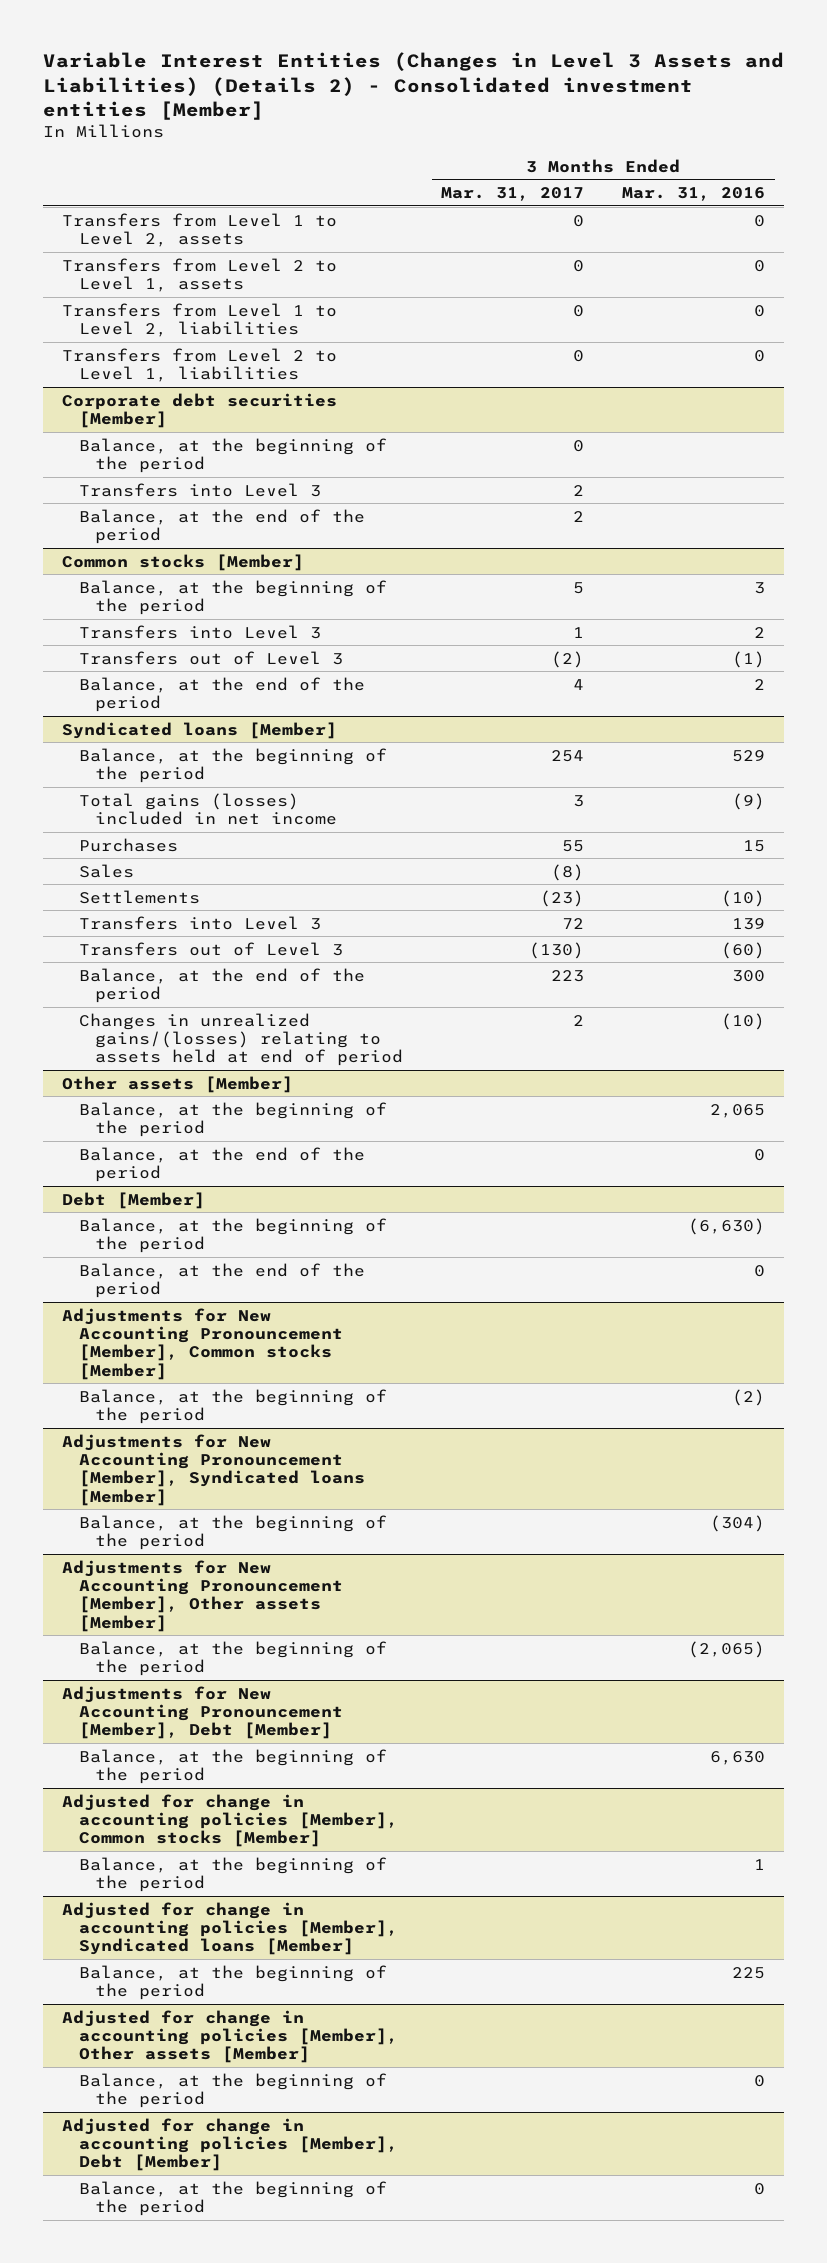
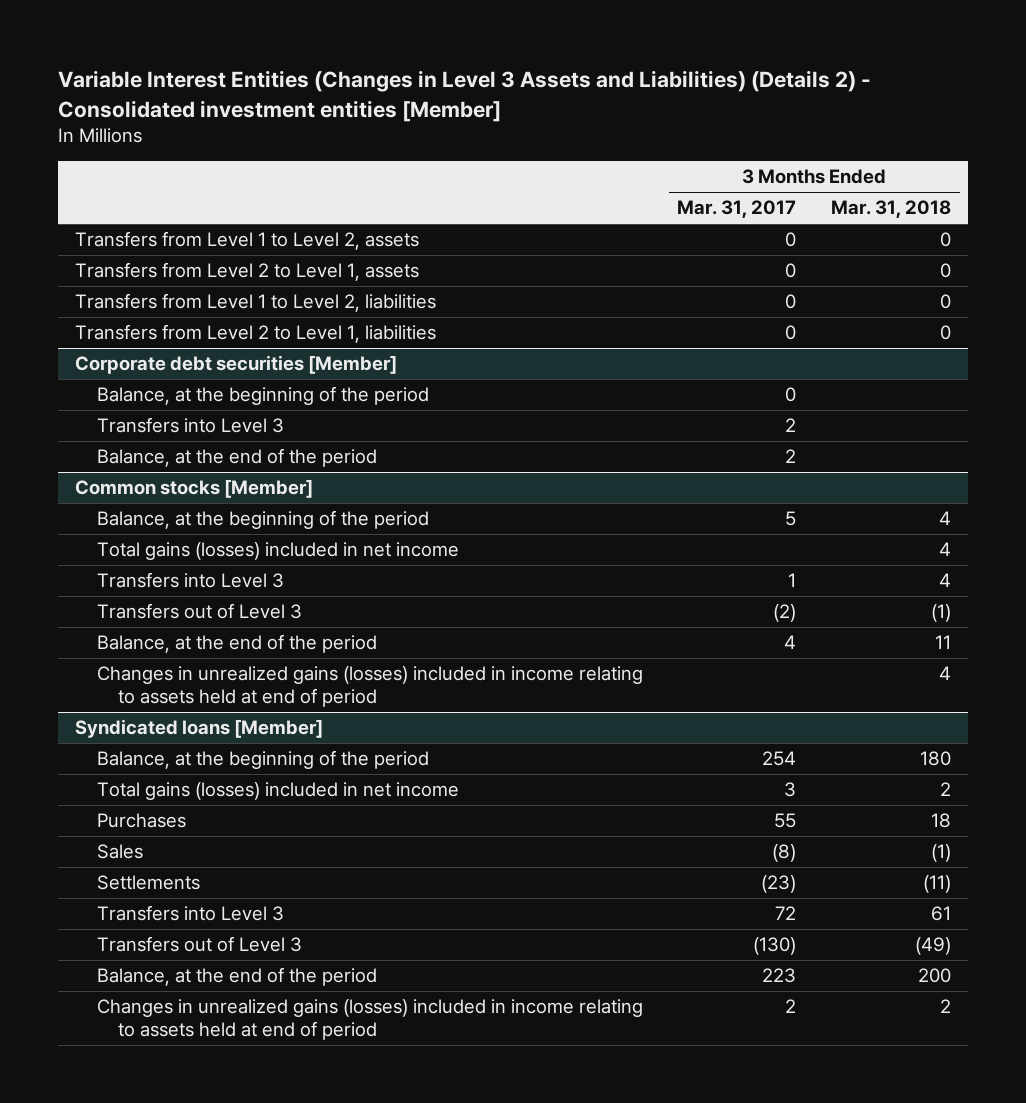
- | 3 Months Ended Mar. 31, 2017 | 3 Months Ended Mar. 31, 2016
+ | 3 Months Ended Mar. 31, 2017 | 3 Months Ended Mar. 31, 2018
@ Common stocks [Member]
+ Total gains (losses) included in net income | | 4
+ Changes in unrealized gains (losses) included in income relating to assets held at end of period | | 4
@ Syndicated loans [Member]
- Changes in unrealized gains/(losses) relating to assets held at end of period | 2 | (10)
- Other assets [Member]
- Balance, at the beginning of the period | | 2,065
- Balance, at the end of the period | | 0
- Debt [Member]
- Balance, at the beginning of the period | | (6,630)
- Balance, at the end of the period | | 0
- Adjustments for New Accounting Pronouncement [Member], Common stocks [Member]
- Balance, at the beginning of the period | | (2)
- Adjustments for New Accounting Pronouncement [Member], Syndicated loans [Member]
- Balance, at the beginning of the period | | (304)
- Adjustments for New Accounting Pronouncement [Member], Other assets [Member]
- Balance, at the beginning of the period | | (2,065)
- Adjustments for New Accounting Pronouncement [Member], Debt [Member]
- Balance, at the beginning of the period | | 6,630
- Adjusted for change in accounting policies [Member], Common stocks [Member]
- Balance, at the beginning of the period | | 1
- Adjusted for change in accounting policies [Member], Syndicated loans [Member]
- Balance, at the beginning of the period | | 225
- Adjusted for change in accounting policies [Member], Other assets [Member]
- Balance, at the beginning of the period | | 0
- Adjusted for change in accounting policies [Member], Debt [Member]
- Balance, at the beginning of the period | | 0
@ Syndicated loans [Member]
+ Changes in unrealized gains (losses) included in income relating to assets held at end of period | 2 | 2

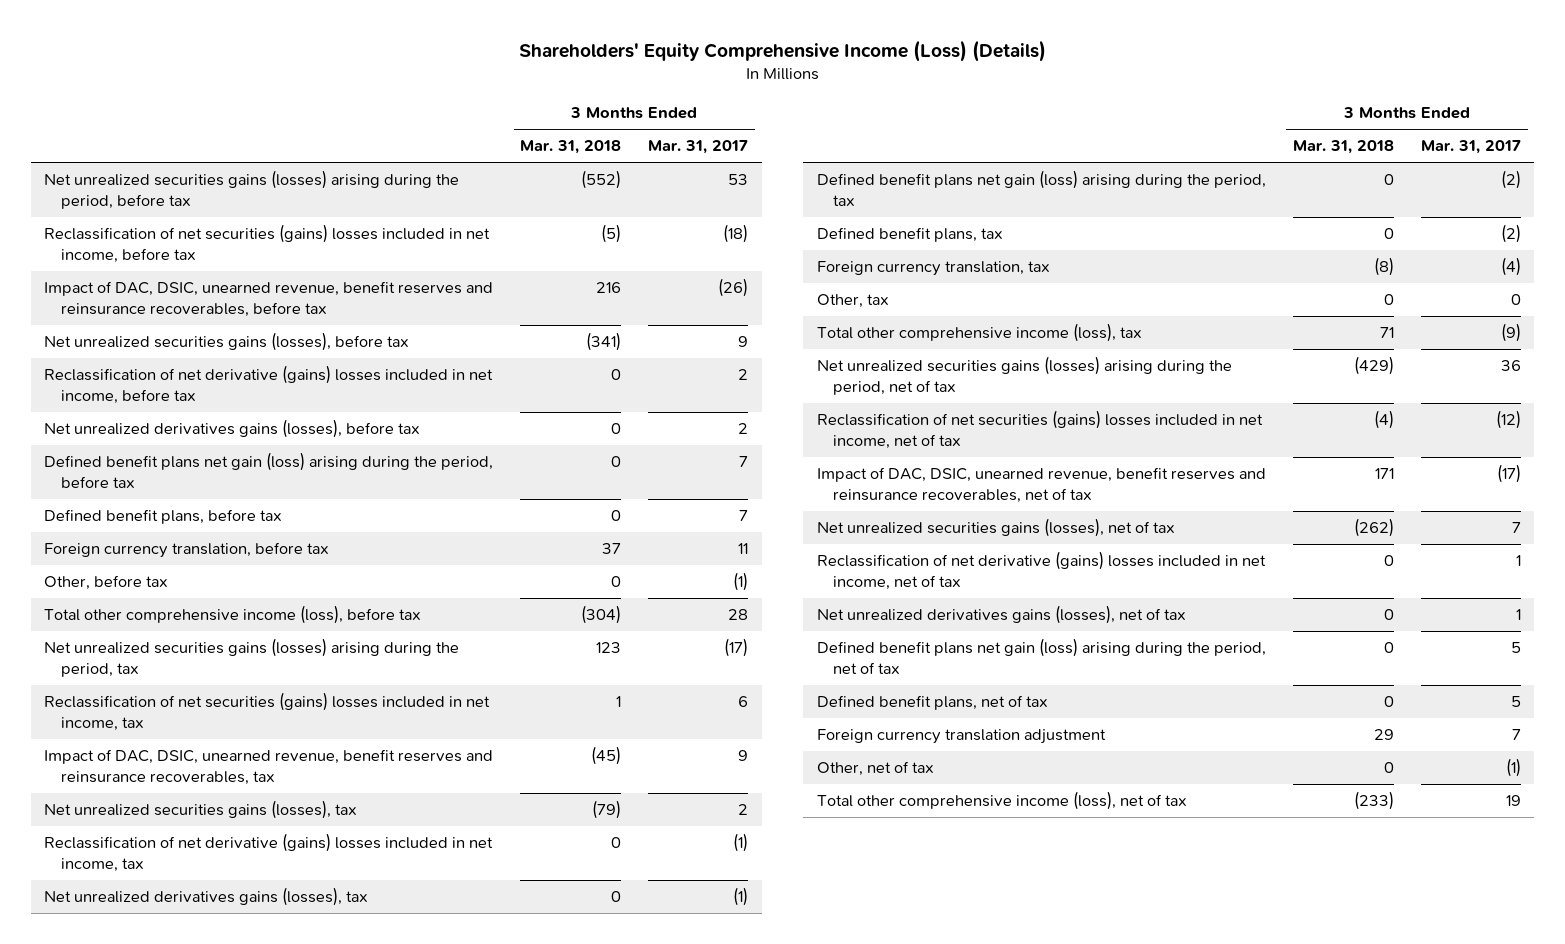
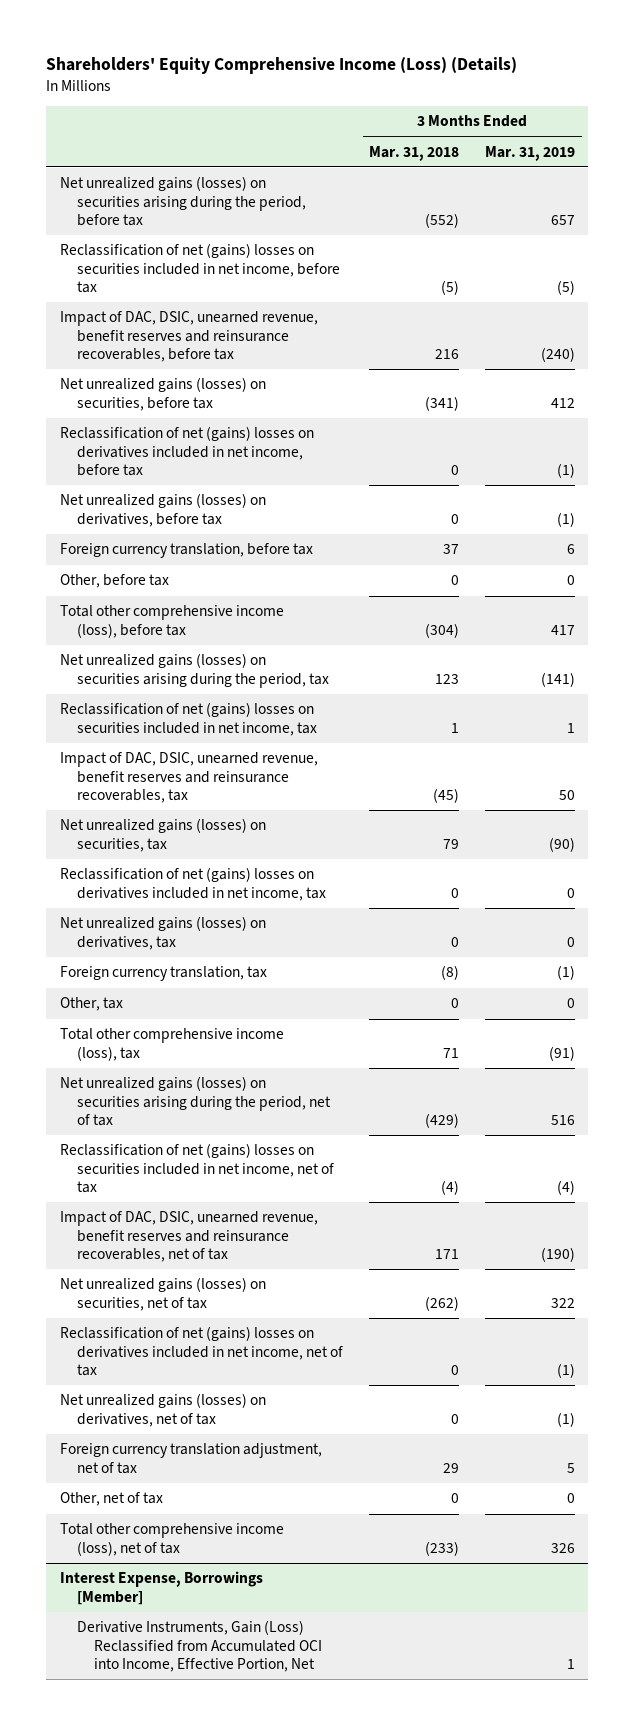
- | 3 Months Ended Mar. 31, 2018 | 3 Months Ended Mar. 31, 2017
+ | 3 Months Ended Mar. 31, 2018 | 3 Months Ended Mar. 31, 2019
- Net unrealized securities gains (losses) arising during the period, before tax | (552) | 53
- Reclassification of net securities (gains) losses included in net income, before tax | (5) | (18)
+ Net unrealized gains (losses) on securities arising during the period, before tax | (552) | 657
+ Reclassification of net (gains) losses on securities included in net income, before tax | (5) | (5)
- Net unrealized securities gains (losses), before tax | (341) | 9
- Reclassification of net derivative (gains) losses included in net income, before tax | 0 | 2
- Net unrealized derivatives gains (losses), before tax | 0 | 2
- Defined benefit plans net gain (loss) arising during the period, before tax | 0 | 7
- Defined benefit plans, before tax | 0 | 7
+ Net unrealized gains (losses) on securities, before tax | (341) | 412
+ Reclassification of net (gains) losses on derivatives included in net income, before tax | 0 | (1)
+ Net unrealized gains (losses) on derivatives, before tax | 0 | (1)
- Net unrealized securities gains (losses) arising during the period, tax | 123 | (17)
- Reclassification of net securities (gains) losses included in net income, tax | 1 | 6
+ Net unrealized gains (losses) on securities arising during the period, tax | 123 | (141)
+ Reclassification of net (gains) losses on securities included in net income, tax | 1 | 1
- Net unrealized securities gains (losses), tax | (79) | 2
- Reclassification of net derivative (gains) losses included in net income, tax | 0 | (1)
- Net unrealized derivatives gains (losses), tax | 0 | (1)
- Defined benefit plans net gain (loss) arising during the period, tax | 0 | (2)
- Defined benefit plans, tax | 0 | (2)
+ Net unrealized gains (losses) on securities, tax | 79 | (90)
+ Reclassification of net (gains) losses on derivatives included in net income, tax | 0 | 0
+ Net unrealized gains (losses) on derivatives, tax | 0 | 0
- Net unrealized securities gains (losses) arising during the period, net of tax | (429) | 36
- Reclassification of net securities (gains) losses included in net income, net of tax | (4) | (12)
+ Net unrealized gains (losses) on securities arising during the period, net of tax | (429) | 516
+ Reclassification of net (gains) losses on securities included in net income, net of tax | (4) | (4)
- Net unrealized securities gains (losses), net of tax | (262) | 7
- Reclassification of net derivative (gains) losses included in net income, net of tax | 0 | 1
- Net unrealized derivatives gains (losses), net of tax | 0 | 1
- Defined benefit plans net gain (loss) arising during the period, net of tax | 0 | 5
- Defined benefit plans, net of tax | 0 | 5
- Foreign currency translation adjustment | 29 | 7
+ Net unrealized gains (losses) on securities, net of tax | (262) | 322
+ Reclassification of net (gains) losses on derivatives included in net income, net of tax | 0 | (1)
+ Net unrealized gains (losses) on derivatives, net of tax | 0 | (1)
+ Foreign currency translation adjustment, net of tax | 29 | 5
+ Interest Expense, Borrowings [Member]
+ Derivative Instruments, Gain (Loss) Reclassified from Accumulated OCI into Income, Effective Portion, Net | | 1

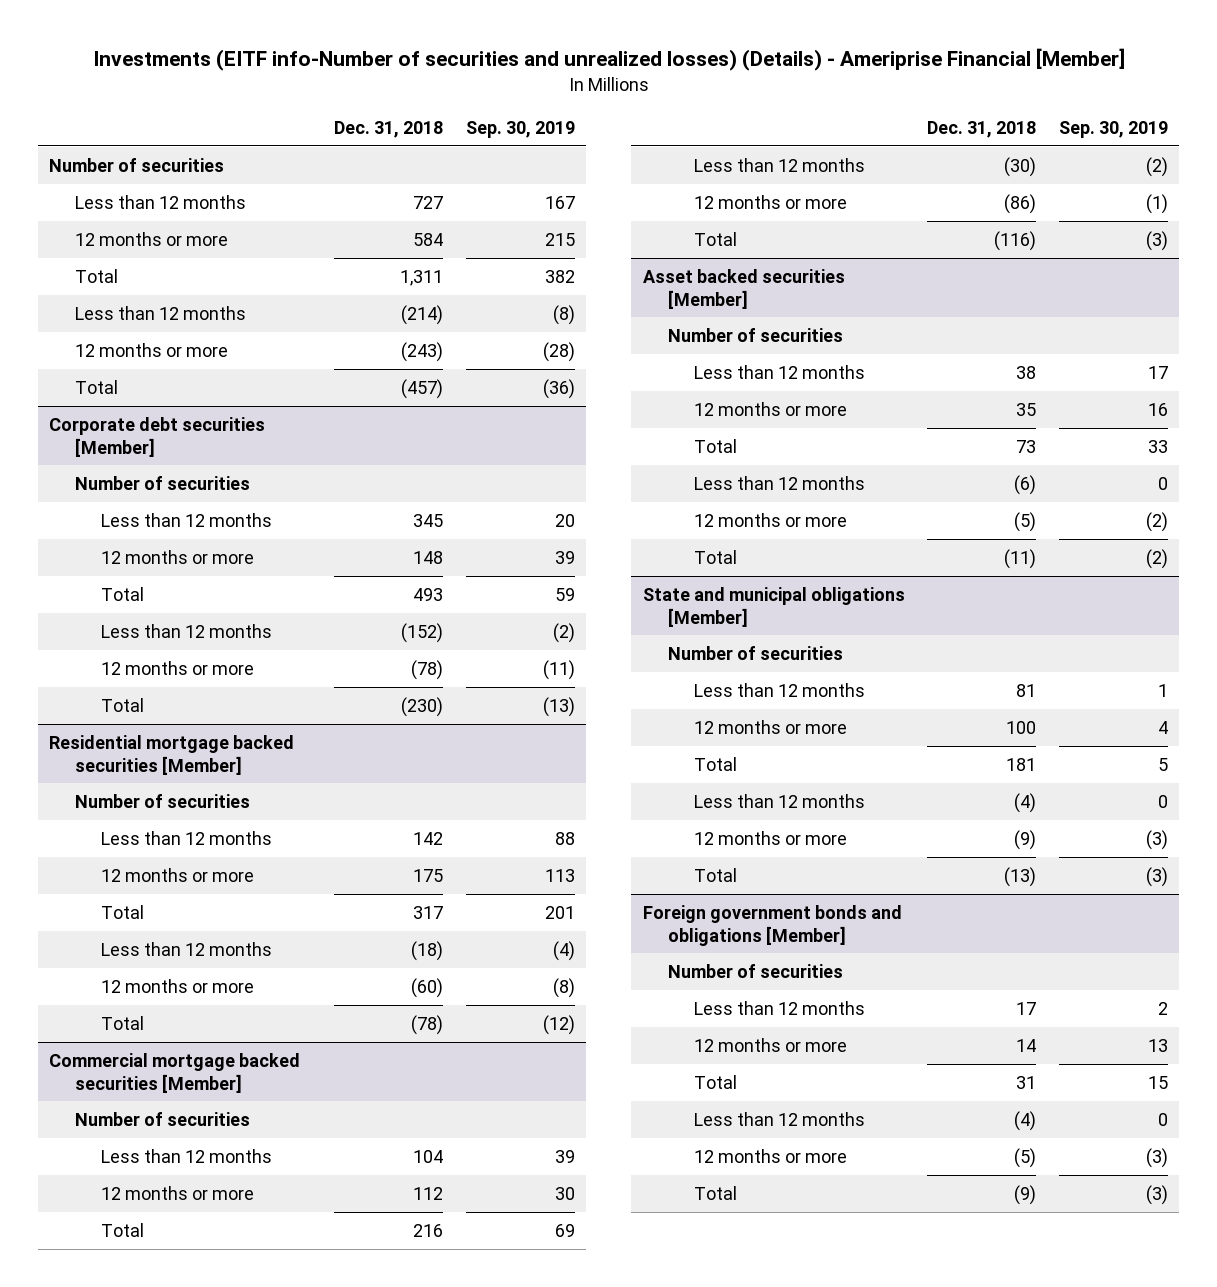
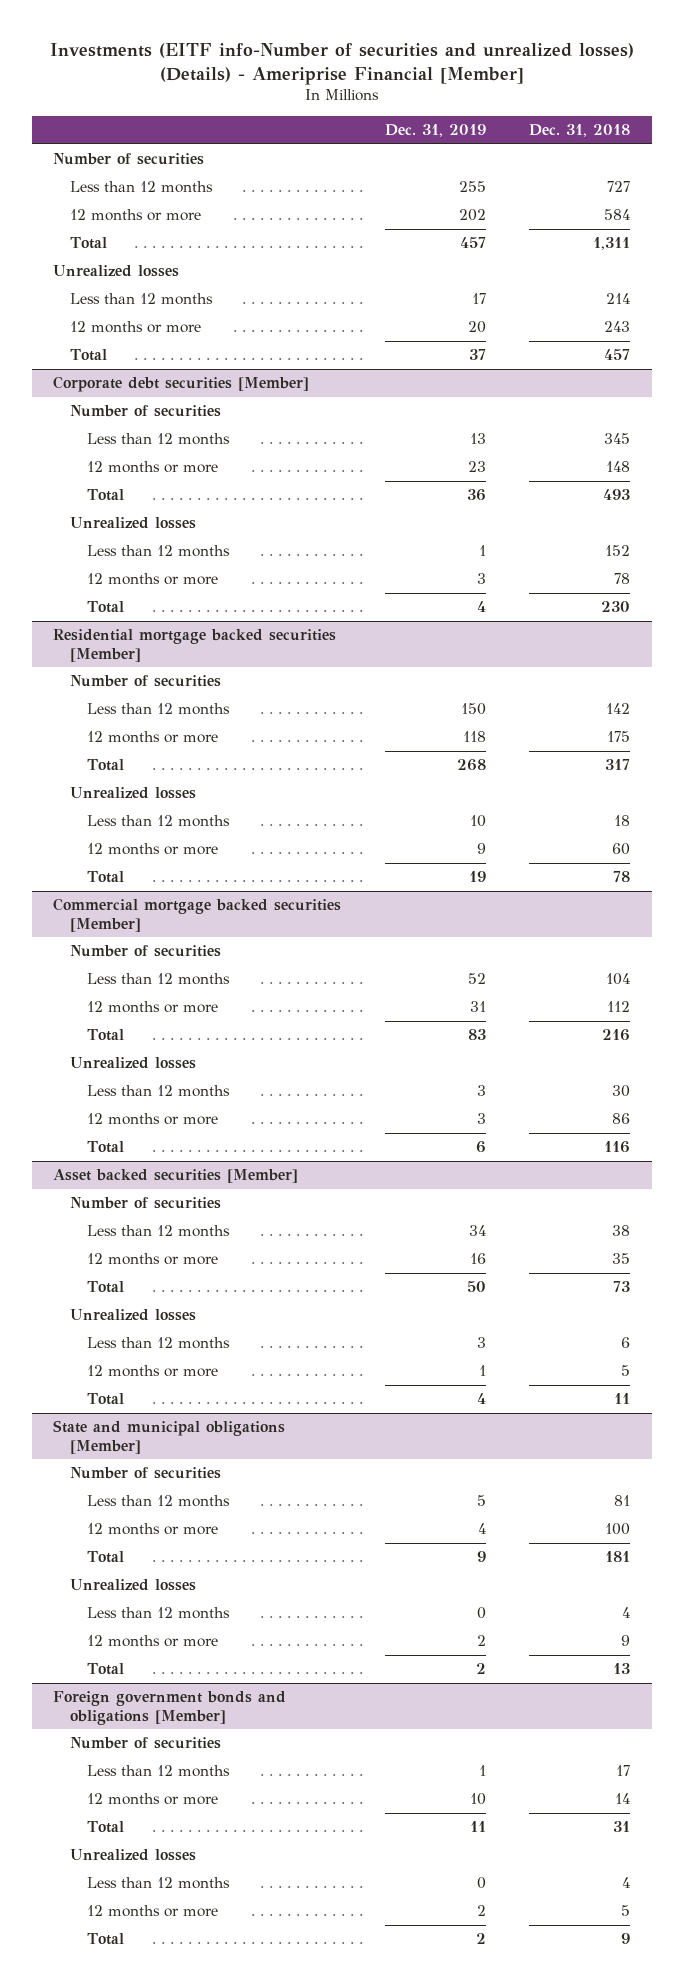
- | Dec. 31, 2018 | Sep. 30, 2019
+ | Dec. 31, 2019 | Dec. 31, 2018
- Less than 12 months | (214) | (8)
- 12 months or more | (243) | (28)
- Total | (457) | (36)
+ Unrealized losses
+ Less than 12 months | 17 | 214
+ 12 months or more | 20 | 243
+ Total | 37 | 457
@ Corporate debt securities [Member]
- Less than 12 months | (152) | (2)
- 12 months or more | (78) | (11)
- Total | (230) | (13)
+ Unrealized losses
+ Less than 12 months | 1 | 152
+ 12 months or more | 3 | 78
+ Total | 4 | 230
@ Residential mortgage backed securities [Member]
- Less than 12 months | (18) | (4)
- 12 months or more | (60) | (8)
- Total | (78) | (12)
+ Unrealized losses
+ Less than 12 months | 10 | 18
+ 12 months or more | 9 | 60
+ Total | 19 | 78
@ Commercial mortgage backed securities [Member]
- Less than 12 months | (30) | (2)
- 12 months or more | (86) | (1)
- Total | (116) | (3)
+ Unrealized losses
+ Less than 12 months | 3 | 30
+ 12 months or more | 3 | 86
+ Total | 6 | 116
@ Asset backed securities [Member]
- Less than 12 months | (6) | 0
- 12 months or more | (5) | (2)
- Total | (11) | (2)
+ Unrealized losses
+ Less than 12 months | 3 | 6
+ 12 months or more | 1 | 5
+ Total | 4 | 11
@ State and municipal obligations [Member]
- Less than 12 months | (4) | 0
- 12 months or more | (9) | (3)
- Total | (13) | (3)
+ Unrealized losses
+ Less than 12 months | 0 | 4
+ 12 months or more | 2 | 9
+ Total | 2 | 13
@ Foreign government bonds and obligations [Member]
- Less than 12 months | (4) | 0
- 12 months or more | (5) | (3)
- Total | (9) | (3)
+ Unrealized losses
+ Less than 12 months | 0 | 4
+ 12 months or more | 2 | 5
+ Total | 2 | 9

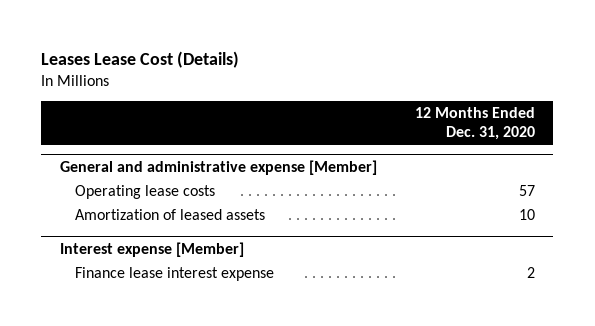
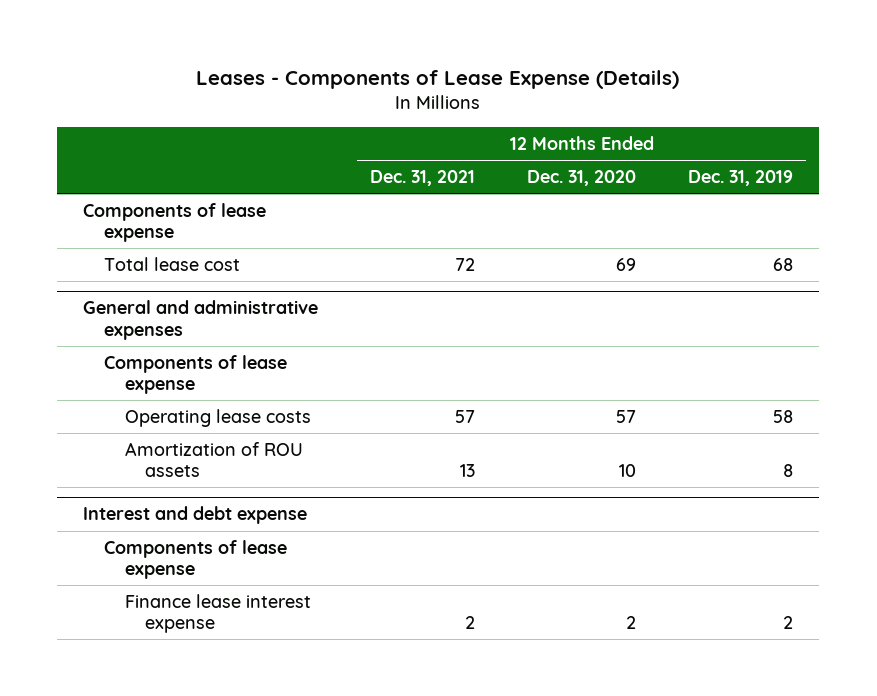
- Leases Lease Cost (Details)
+ Leases - Components of Lease Expense (Details)
- | 12 Months Ended Dec. 31, 2020
+ | 12 Months Ended Dec. 31, 2021 | 12 Months Ended Dec. 31, 2020 | 12 Months Ended Dec. 31, 2019
- General and administrative expense [Member]
+ Components of lease expense
+ Total lease cost | 72 | 69 | 68
+ General and administrative expenses
+ Components of lease expense
- Amortization of leased assets | 10
- Interest expense [Member]
+ Amortization of ROU assets | 13 | 10 | 8
+ Interest and debt expense
+ Components of lease expense

